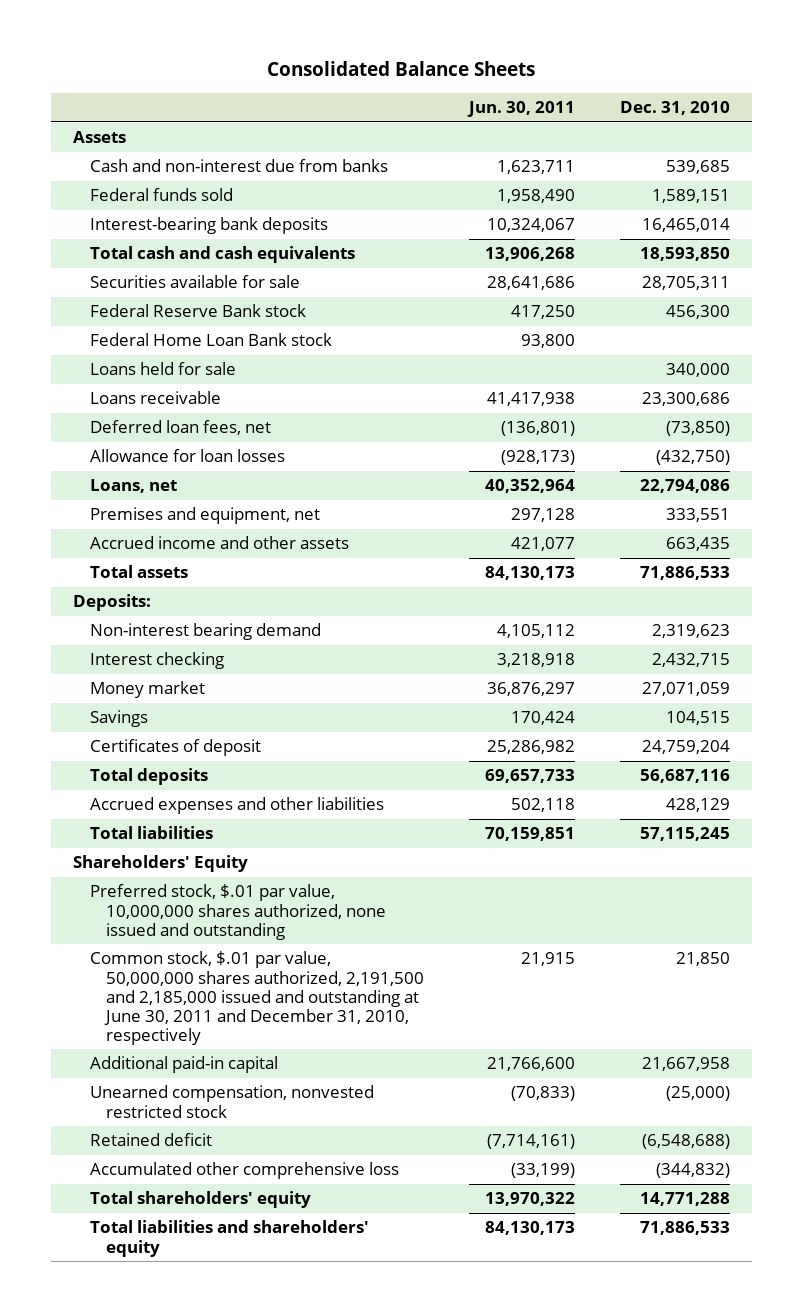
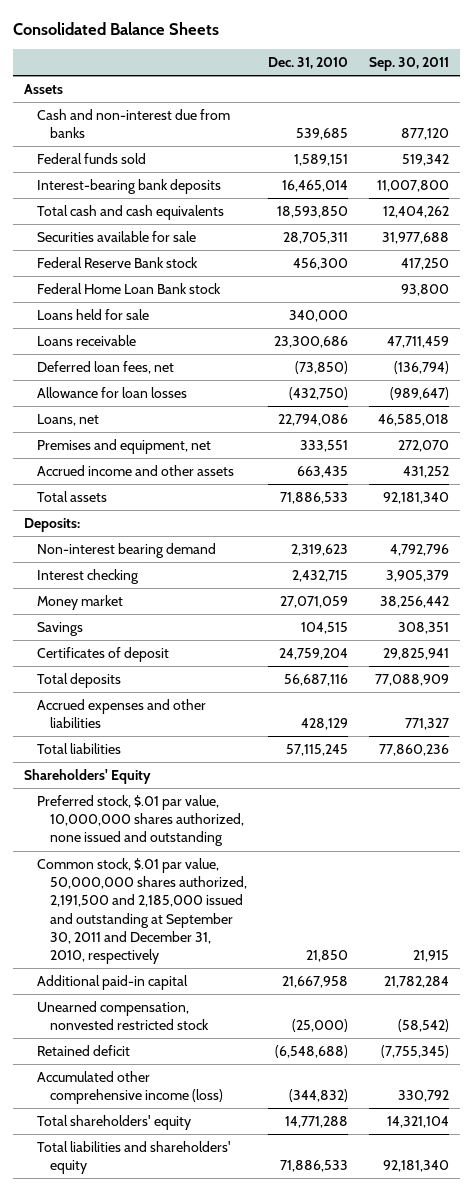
- | Jun. 30, 2011 | Dec. 31, 2010
+ | Dec. 31, 2010 | Sep. 30, 2011
- Common stock, $.01 par value, 50,000,000 shares authorized, 2,191,500 and 2,185,000 issued and outstanding at June 30, 2011 and December 31, 2010, respectively | 21,915 | 21,850
+ Common stock, $.01 par value, 50,000,000 shares authorized, 2,191,500 and 2,185,000 issued and outstanding at September 30, 2011 and December 31, 2010, respectively | 21,850 | 21,915
- Accumulated other comprehensive loss | (33,199) | (344,832)
+ Accumulated other comprehensive income (loss) | (344,832) | 330,792

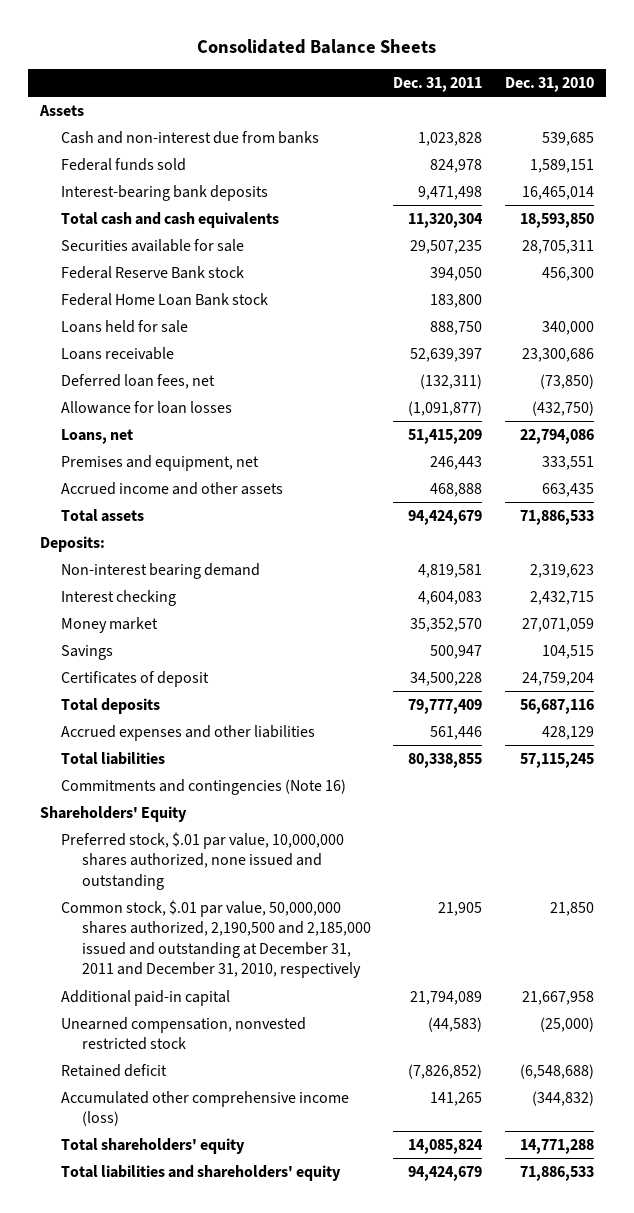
- | Dec. 31, 2010 | Sep. 30, 2011
+ | Dec. 31, 2011 | Dec. 31, 2010
+ Commitments and contingencies (Note 16)
- Common stock, $.01 par value, 50,000,000 shares authorized, 2,191,500 and 2,185,000 issued and outstanding at September 30, 2011 and December 31, 2010, respectively | 21,850 | 21,915
+ Common stock, $.01 par value, 50,000,000 shares authorized, 2,190,500 and 2,185,000 issued and outstanding at December 31, 2011 and December 31, 2010, respectively | 21,905 | 21,850

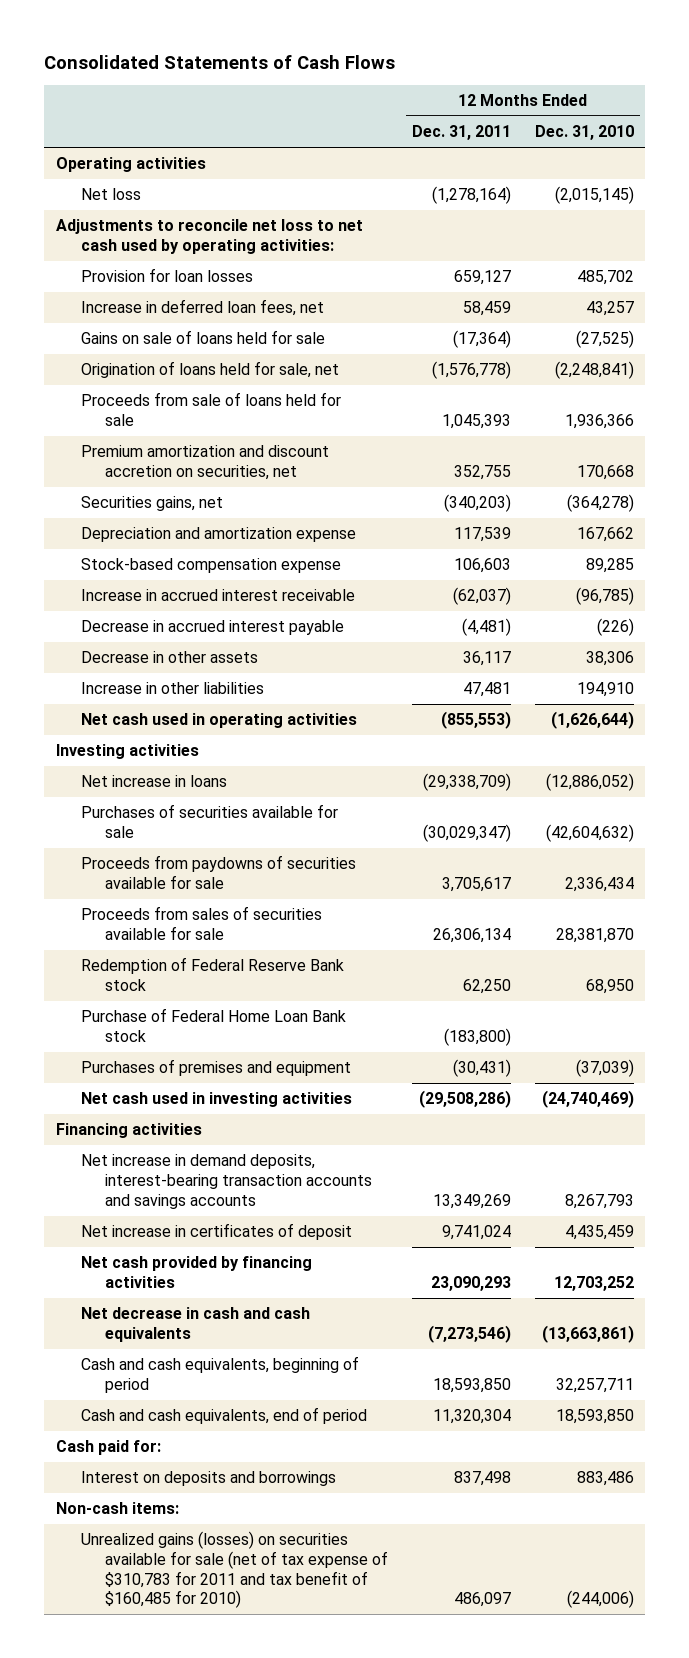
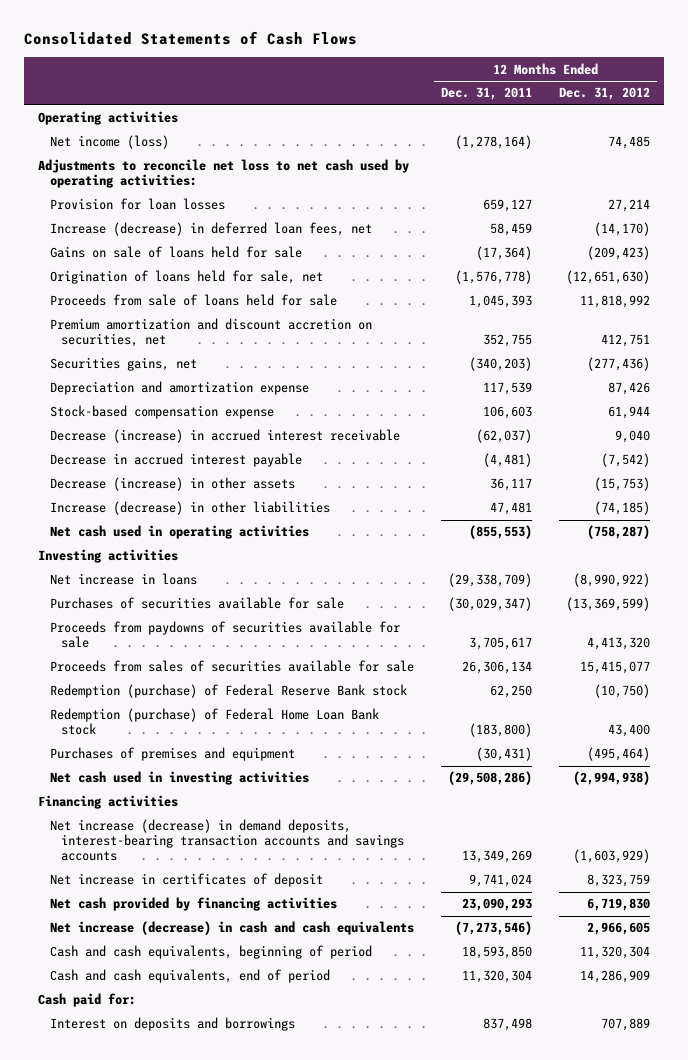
- | 12 Months Ended Dec. 31, 2011 | 12 Months Ended Dec. 31, 2010
+ | 12 Months Ended Dec. 31, 2011 | 12 Months Ended Dec. 31, 2012
- Net loss | (1,278,164) | (2,015,145)
+ Net income (loss) | (1,278,164) | 74,485
- Increase in deferred loan fees, net | 58,459 | 43,257
+ Increase (decrease) in deferred loan fees, net | 58,459 | (14,170)
- Increase in accrued interest receivable | (62,037) | (96,785)
+ Decrease (increase) in accrued interest receivable | (62,037) | 9,040
- Decrease in other assets | 36,117 | 38,306
- Increase in other liabilities | 47,481 | 194,910
+ Decrease (increase) in other assets | 36,117 | (15,753)
+ Increase (decrease) in other liabilities | 47,481 | (74,185)
- Redemption of Federal Reserve Bank stock | 62,250 | 68,950
- Purchase of Federal Home Loan Bank stock | (183,800) |
+ Redemption (purchase) of Federal Reserve Bank stock | 62,250 | (10,750)
+ Redemption (purchase) of Federal Home Loan Bank stock | (183,800) | 43,400
- Net increase in demand deposits, interest-bearing transaction accounts and savings accounts | 13,349,269 | 8,267,793
+ Net increase (decrease) in demand deposits, interest-bearing transaction accounts and savings accounts | 13,349,269 | (1,603,929)
- Net decrease in cash and cash equivalents | (7,273,546) | (13,663,861)
+ Net increase (decrease) in cash and cash equivalents | (7,273,546) | 2,966,605
- Non-cash items:
- Unrealized gains (losses) on securities available for sale (net of tax expense of $310,783 for 2011 and tax benefit of $160,485 for 2010) | 486,097 | (244,006)

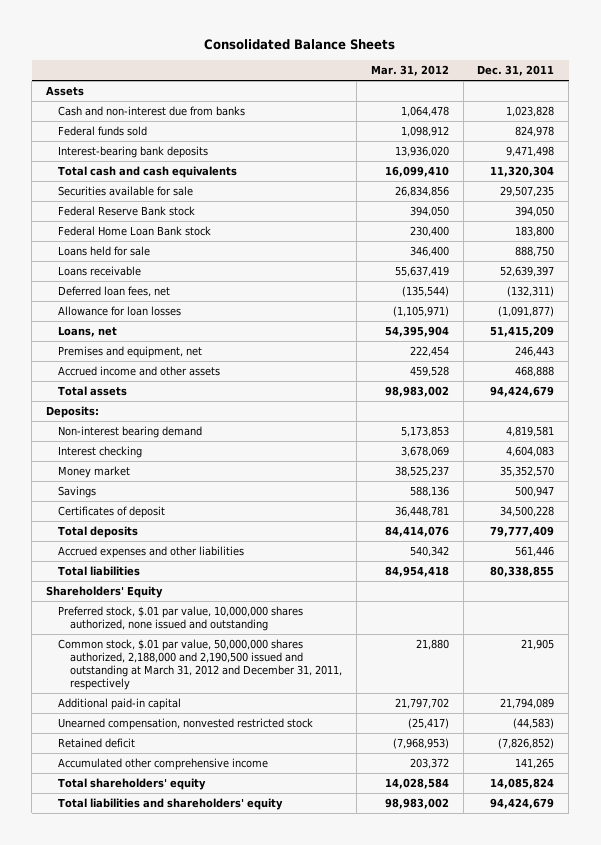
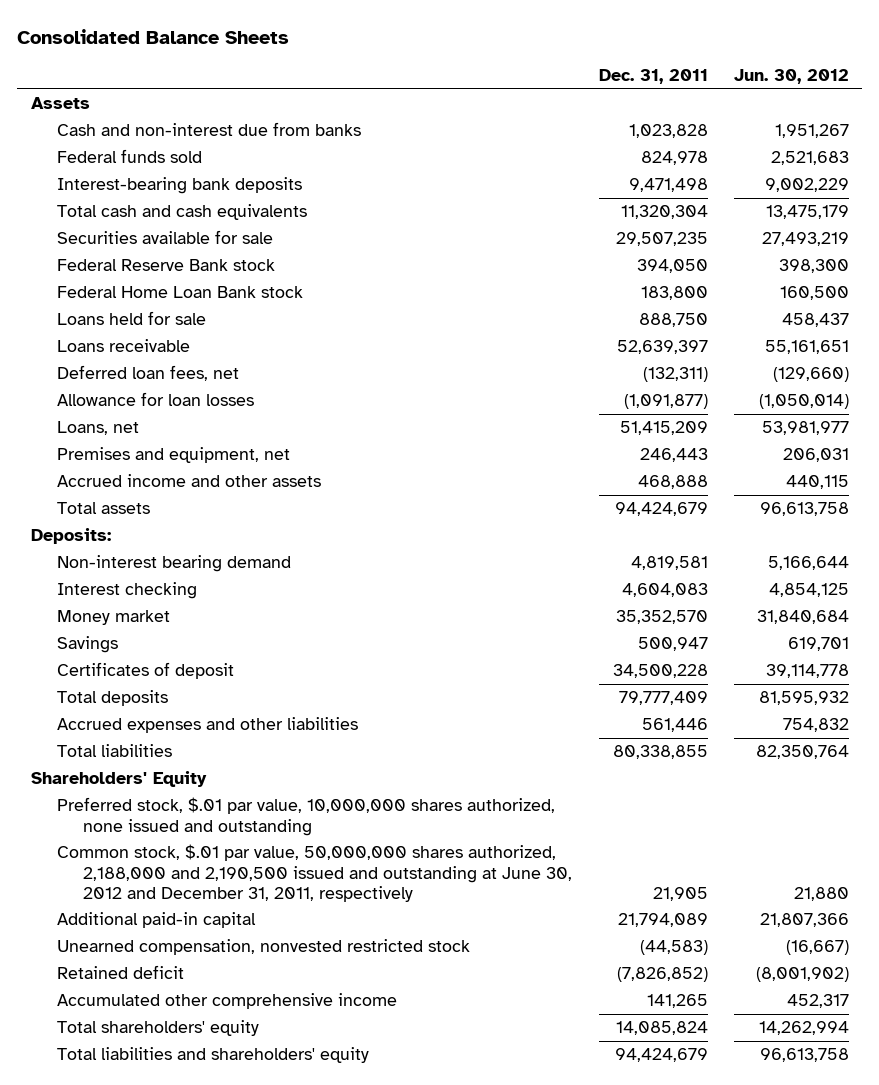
- | Mar. 31, 2012 | Dec. 31, 2011
+ | Dec. 31, 2011 | Jun. 30, 2012
- Common stock, $.01 par value, 50,000,000 shares authorized, 2,188,000 and 2,190,500 issued and outstanding at March 31, 2012 and December 31, 2011, respectively | 21,880 | 21,905
+ Common stock, $.01 par value, 50,000,000 shares authorized, 2,188,000 and 2,190,500 issued and outstanding at June 30, 2012 and December 31, 2011, respectively | 21,905 | 21,880

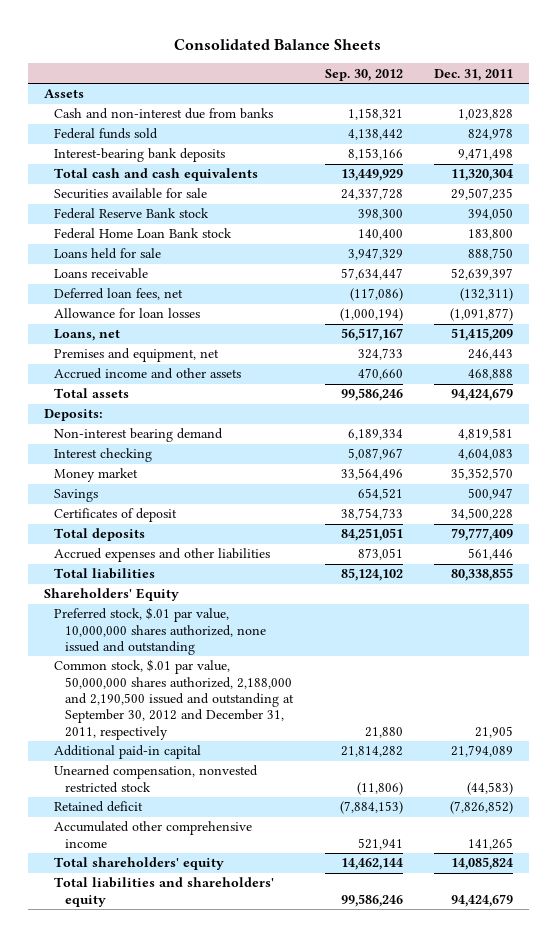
- | Dec. 31, 2011 | Jun. 30, 2012
+ | Sep. 30, 2012 | Dec. 31, 2011
- Common stock, $.01 par value, 50,000,000 shares authorized, 2,188,000 and 2,190,500 issued and outstanding at June 30, 2012 and December 31, 2011, respectively | 21,905 | 21,880
+ Common stock, $.01 par value, 50,000,000 shares authorized, 2,188,000 and 2,190,500 issued and outstanding at September 30, 2012 and December 31, 2011, respectively | 21,880 | 21,905

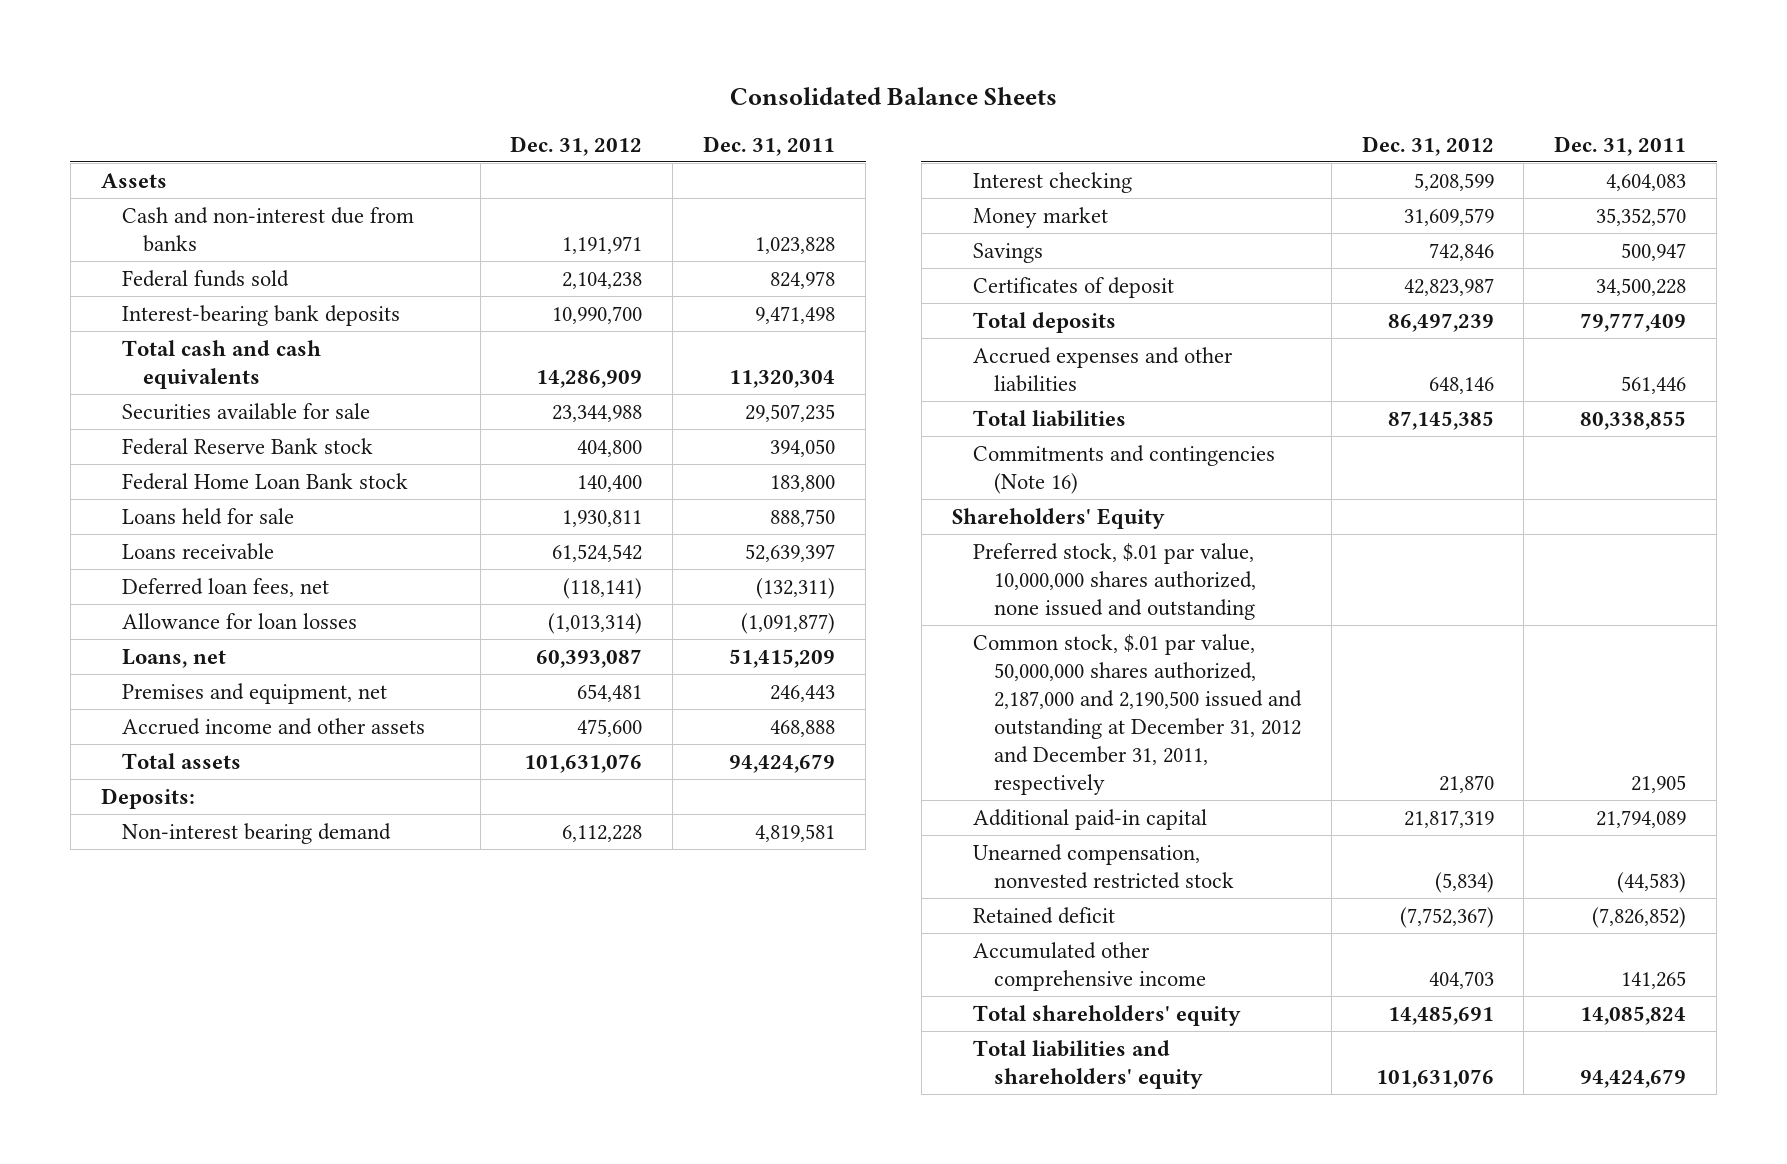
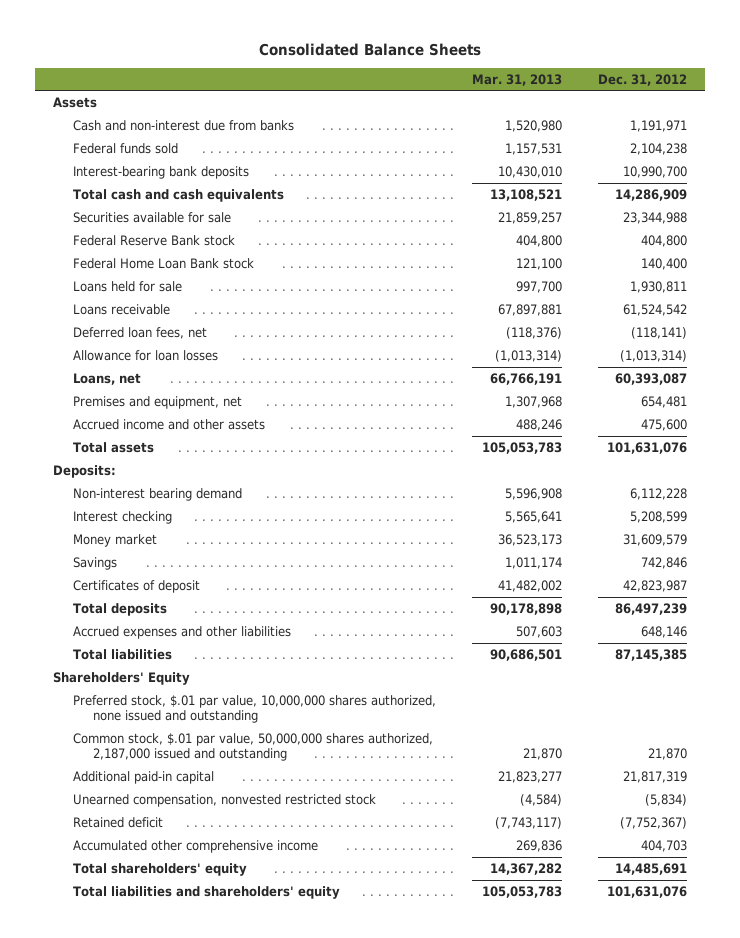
- | Dec. 31, 2012 | Dec. 31, 2011
+ | Mar. 31, 2013 | Dec. 31, 2012
- Commitments and contingencies (Note 16)
- Common stock, $.01 par value, 50,000,000 shares authorized, 2,187,000 and 2,190,500 issued and outstanding at December 31, 2012 and December 31, 2011, respectively | 21,870 | 21,905
+ Common stock, $.01 par value, 50,000,000 shares authorized, 2,187,000 issued and outstanding | 21,870 | 21,870

